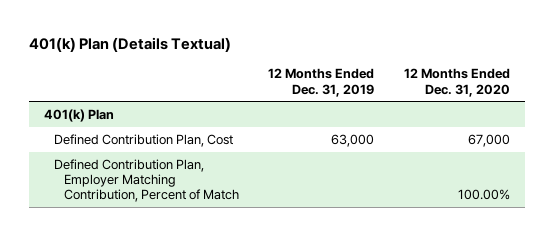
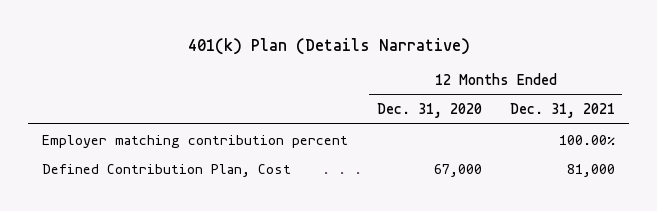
- 401(k) Plan (Details Textual)
+ 401(k) Plan (Details Narrative)
- | 12 Months Ended Dec. 31, 2019 | 12 Months Ended Dec. 31, 2020
+ | 12 Months Ended Dec. 31, 2020 | 12 Months Ended Dec. 31, 2021
- 401(k) Plan
+ Employer matching contribution percent | | 100.00%
- Defined Contribution Plan, Employer Matching Contribution, Percent of Match | | 100.00%

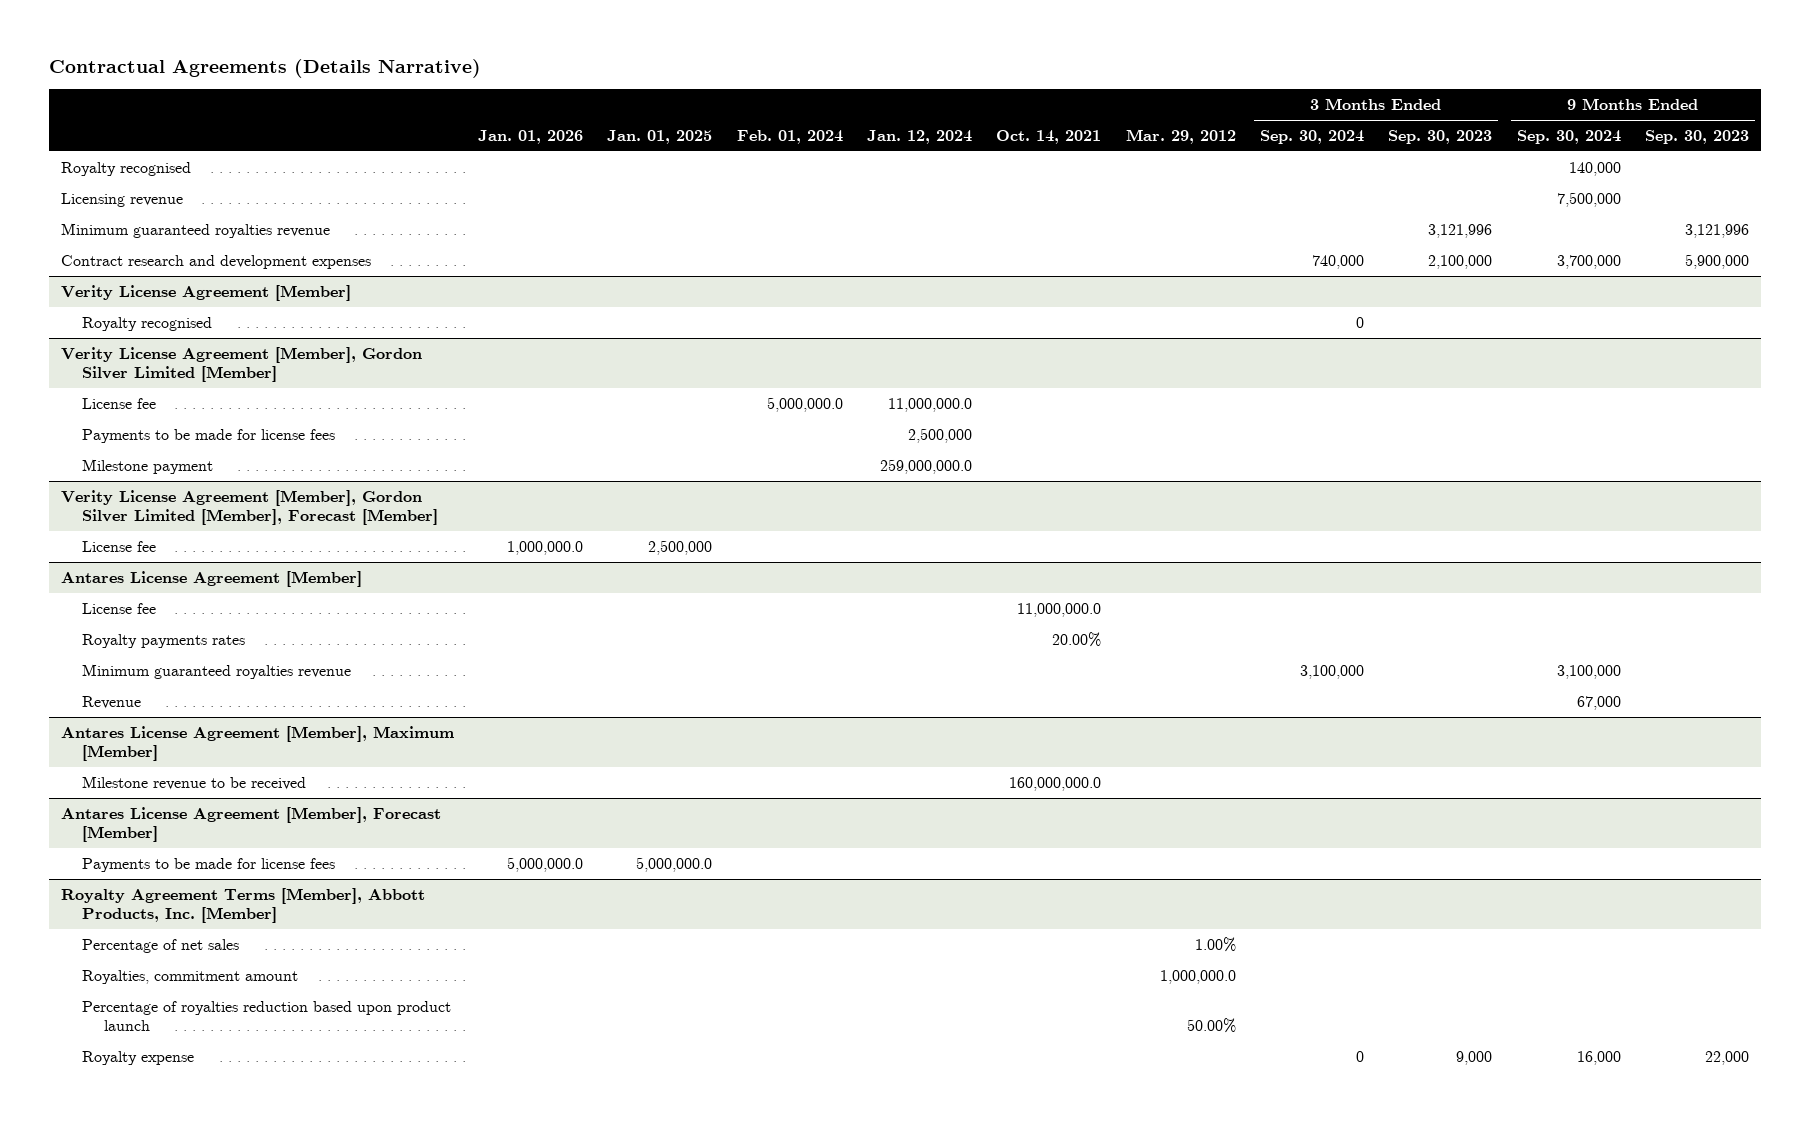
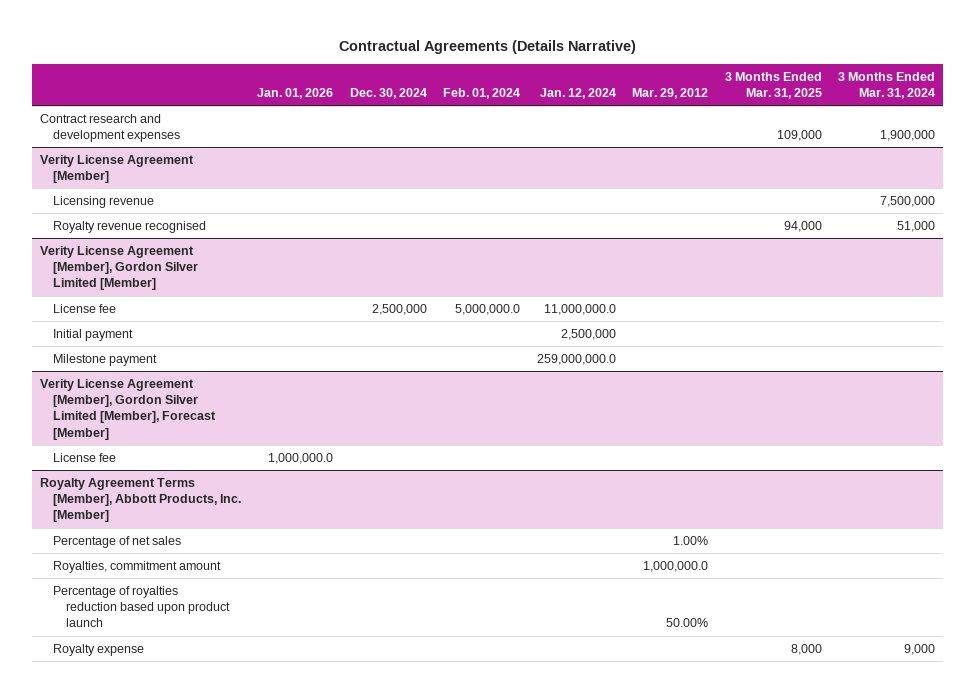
- | Jan. 01, 2026 | Jan. 01, 2025 | Feb. 01, 2024 | Jan. 12, 2024 | Oct. 14, 2021 | Mar. 29, 2012 | 3 Months Ended Sep. 30, 2024 | 3 Months Ended Sep. 30, 2023 | 9 Months Ended Sep. 30, 2024 | 9 Months Ended Sep. 30, 2023
+ | Jan. 01, 2026 | Dec. 30, 2024 | Feb. 01, 2024 | Jan. 12, 2024 | Mar. 29, 2012 | 3 Months Ended Mar. 31, 2025 | 3 Months Ended Mar. 31, 2024
- Royalty recognised | | | | | | | | | 140,000 |
- Licensing revenue | | | | | | | | | 7,500,000 |
- Minimum guaranteed royalties revenue | | | | | | | | 3,121,996 | | 3,121,996
@ Verity License Agreement [Member]
- Royalty recognised | | | | | | | 0 | | |
+ Licensing revenue | | | | | | | 7,500,000
+ Royalty revenue recognised | | | | | | 94,000 | 51,000
@ Verity License Agreement [Member], Gordon Silver Limited [Member]
- Payments to be made for license fees | | | | 2,500,000 | | | | | |
+ Initial payment | | | | 2,500,000 | | |
- Antares License Agreement [Member]
- License fee | | | | | 11,000,000.0 | | | | |
- Royalty payments rates | | | | | 20.00% | | | | |
- Minimum guaranteed royalties revenue | | | | | | | 3,100,000 | | 3,100,000 |
- Revenue | | | | | | | | | 67,000 |
- Antares License Agreement [Member], Maximum [Member]
- Milestone revenue to be received | | | | | 160,000,000.0 | | | | |
- Antares License Agreement [Member], Forecast [Member]
- Payments to be made for license fees | 5,000,000.0 | 5,000,000.0 | | | | | | | |

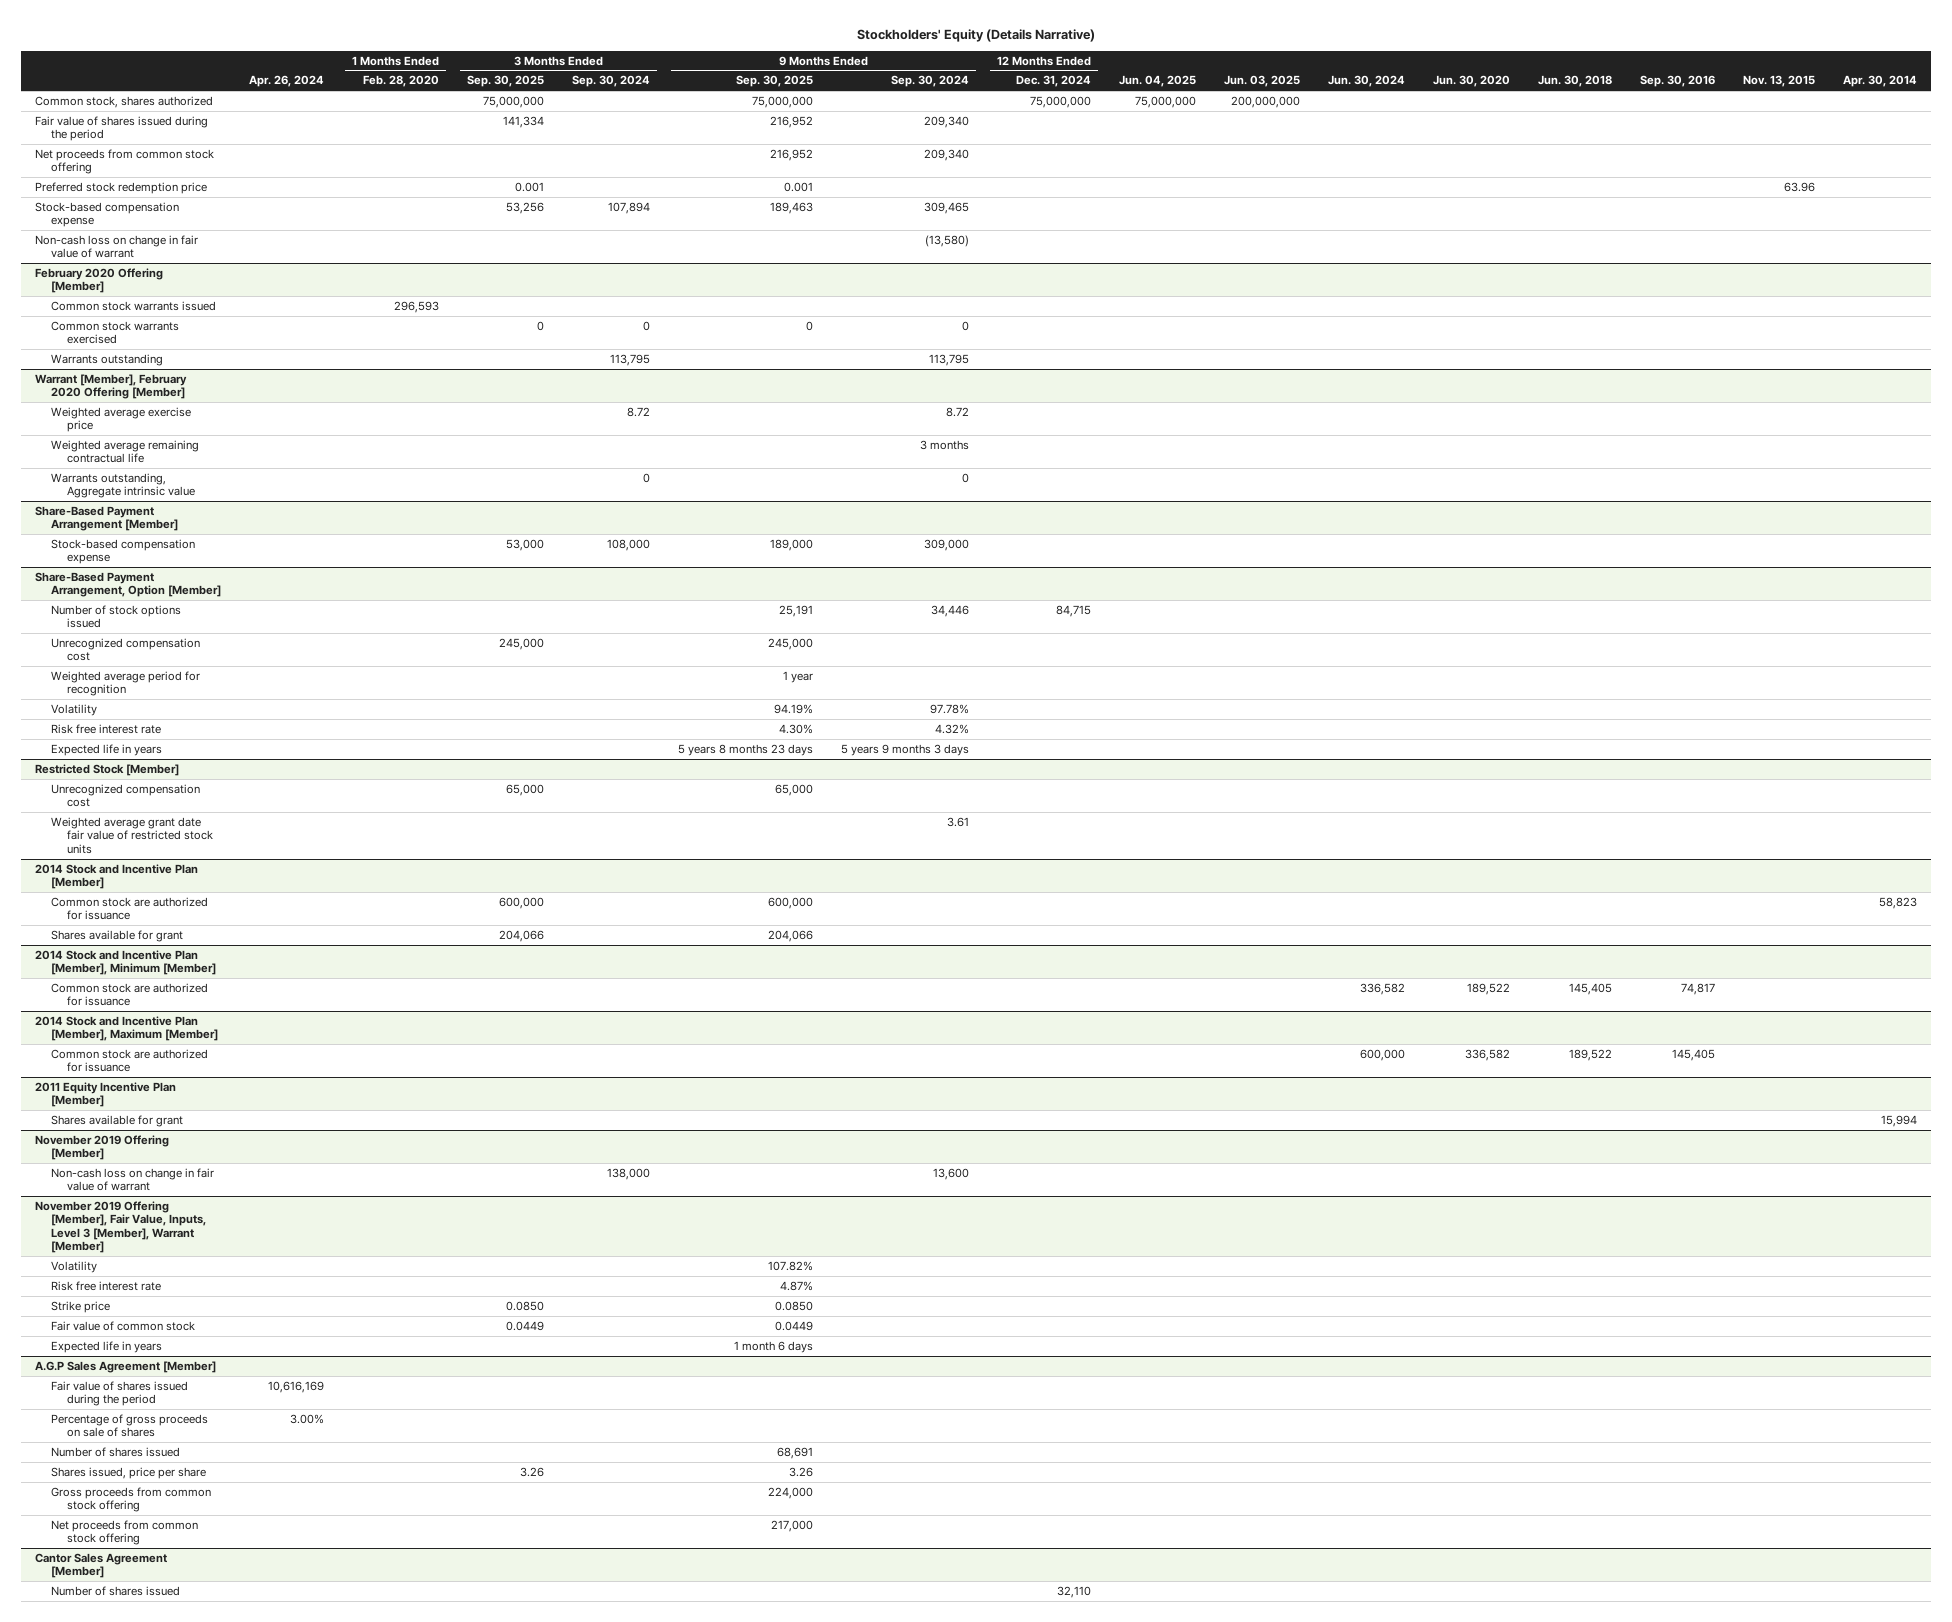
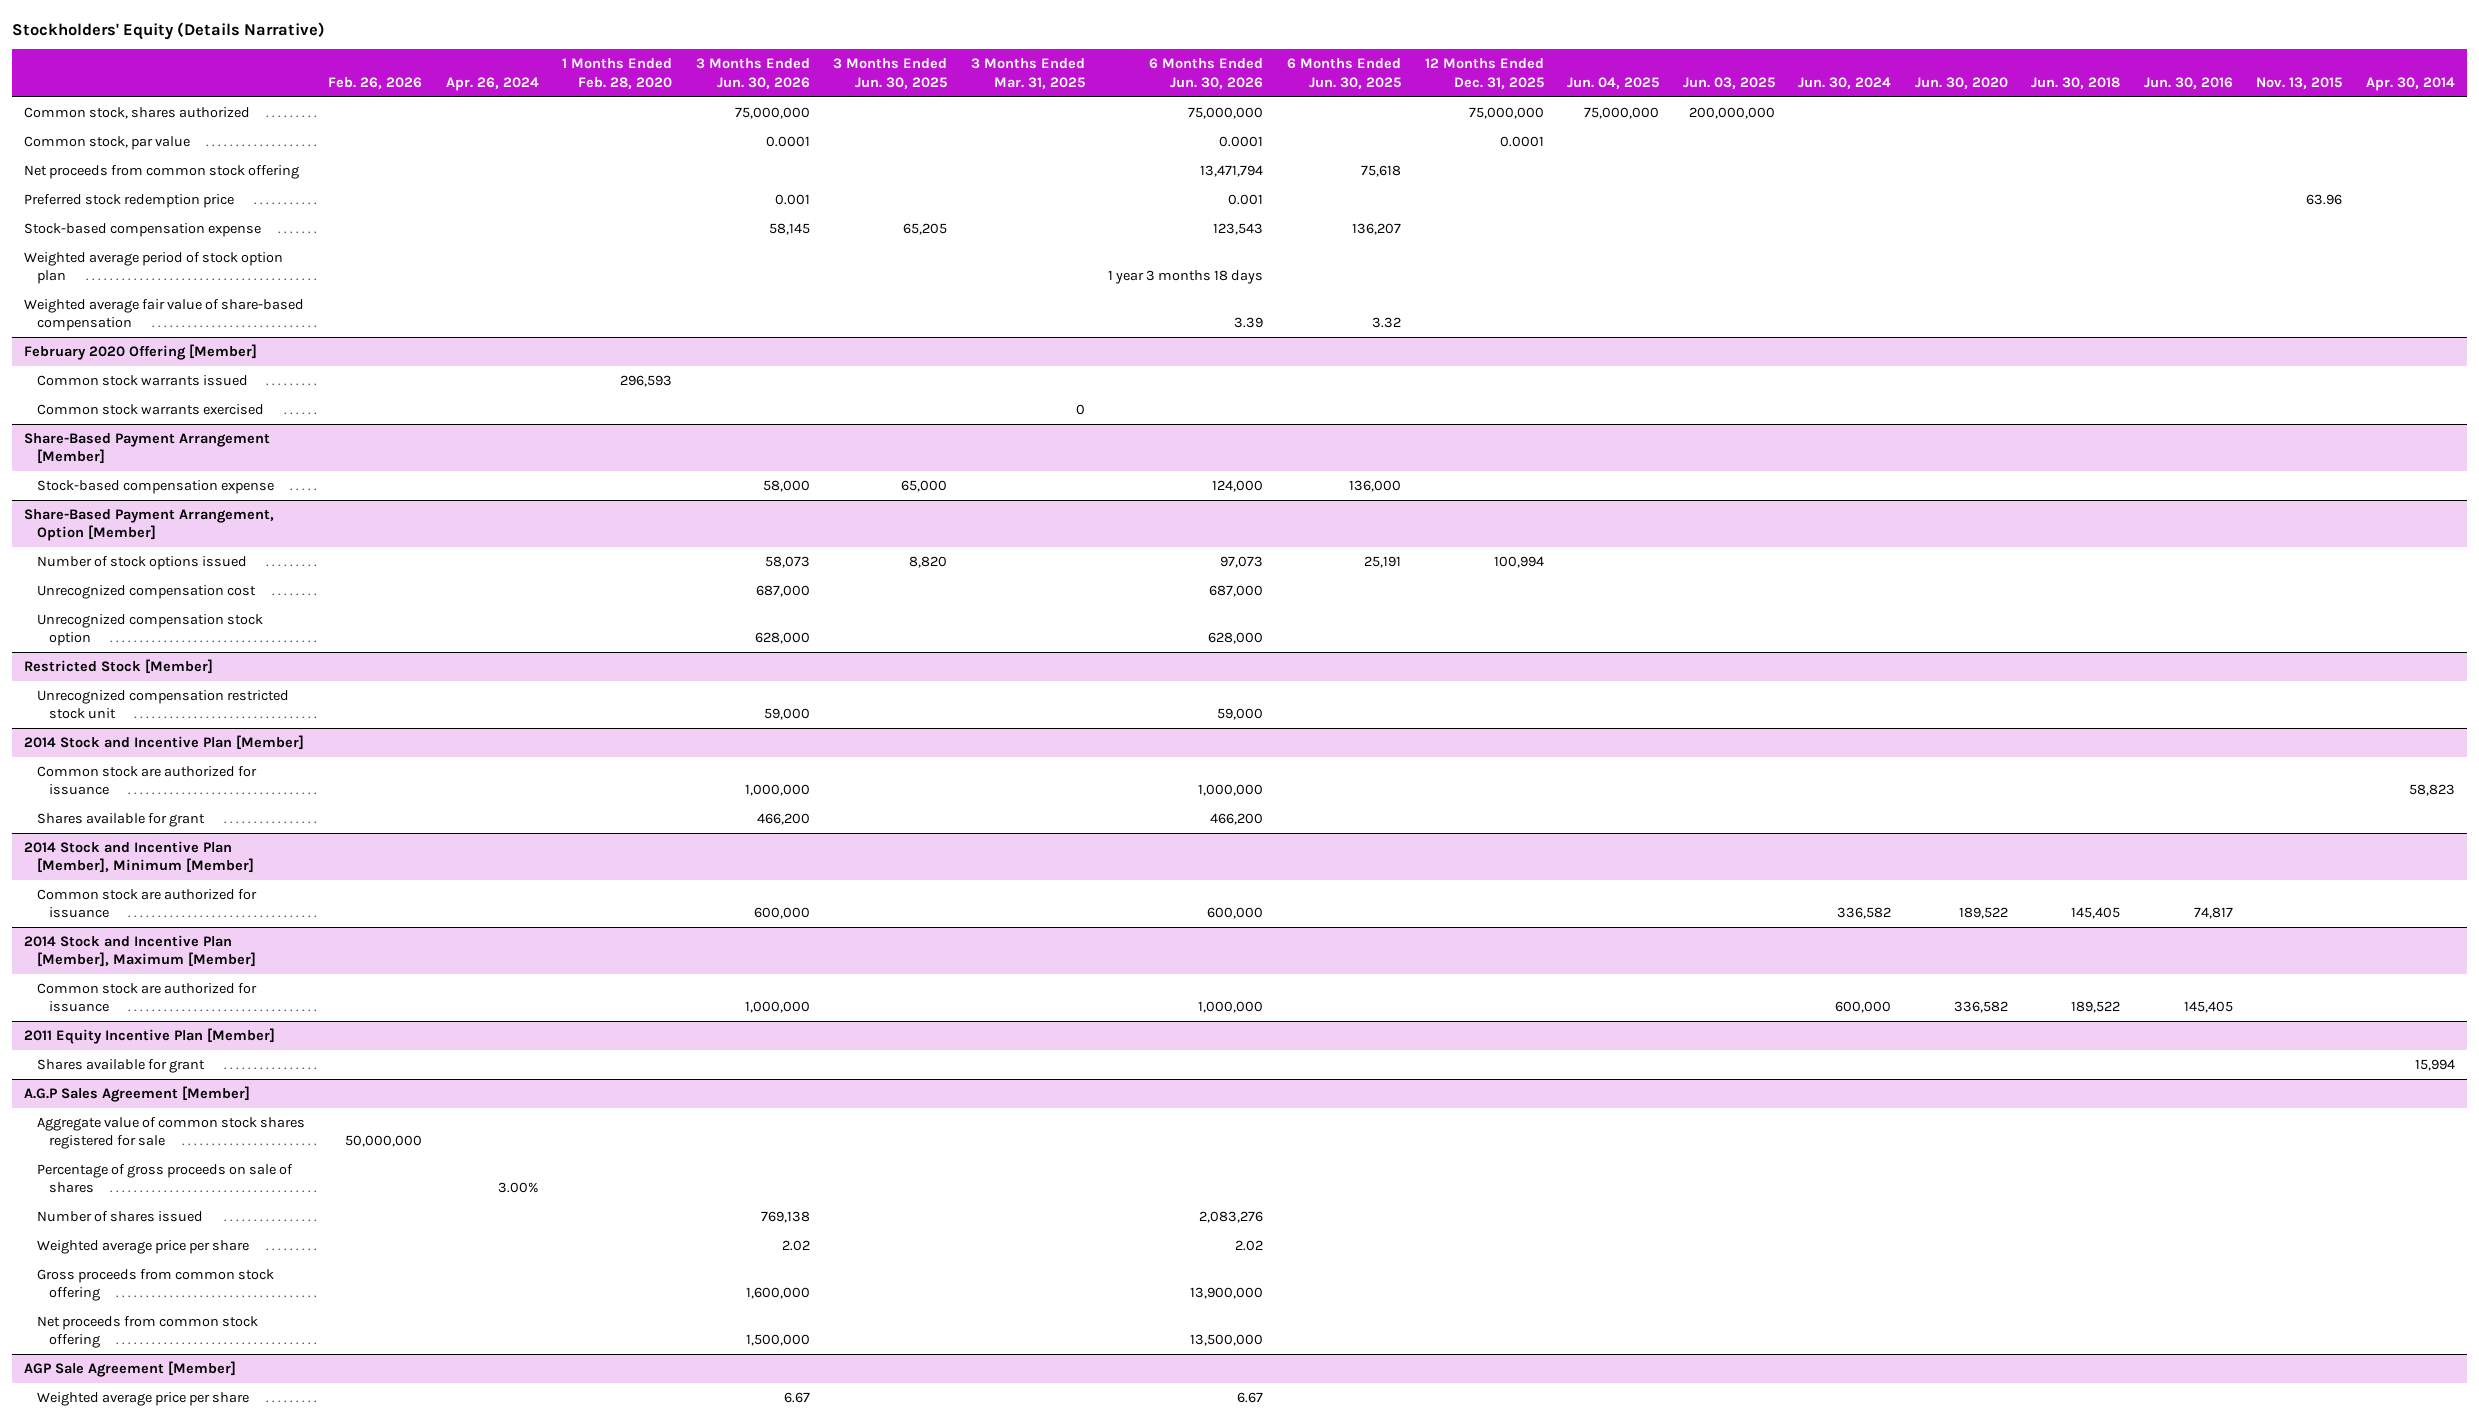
- | Apr. 26, 2024 | 1 Months Ended Feb. 28, 2020 | 3 Months Ended Sep. 30, 2025 | 3 Months Ended Sep. 30, 2024 | 9 Months Ended Sep. 30, 2025 | 9 Months Ended Sep. 30, 2024 | 12 Months Ended Dec. 31, 2024 | Jun. 04, 2025 | Jun. 03, 2025 | Jun. 30, 2024 | Jun. 30, 2020 | Jun. 30, 2018 | Sep. 30, 2016 | Nov. 13, 2015 | Apr. 30, 2014
+ | Feb. 26, 2026 | Apr. 26, 2024 | 1 Months Ended Feb. 28, 2020 | 3 Months Ended Jun. 30, 2026 | 3 Months Ended Jun. 30, 2025 | 3 Months Ended Mar. 31, 2025 | 6 Months Ended Jun. 30, 2026 | 6 Months Ended Jun. 30, 2025 | 12 Months Ended Dec. 31, 2025 | Jun. 04, 2025 | Jun. 03, 2025 | Jun. 30, 2024 | Jun. 30, 2020 | Jun. 30, 2018 | Jun. 30, 2016 | Nov. 13, 2015 | Apr. 30, 2014
- Fair value of shares issued during the period | | | 141,334 | | 216,952 | 209,340 | | | | | | | | |
+ Common stock, par value | | | | 0.0001 | | | 0.0001 | | 0.0001 | | | | | | | |
- Non-cash loss on change in fair value of warrant | | | | | | (13,580) | | | | | | | | |
+ Weighted average period of stock option plan | | | | | | | 1 year 3 months 18 days | | | | | | | | | |
+ Weighted average fair value of share-based compensation | | | | | | | 3.39 | 3.32 | | | | | | | | |
@ February 2020 Offering [Member]
- Warrants outstanding | | | | 113,795 | | 113,795 | | | | | | | | |
- Warrant [Member], February 2020 Offering [Member]
- Weighted average exercise price | | | | 8.72 | | 8.72 | | | | | | | | |
- Weighted average remaining contractual life | | | | | | 3 months | | | | | | | | |
- Warrants outstanding, Aggregate intrinsic value | | | | 0 | | 0 | | | | | | | | |
@ Share-Based Payment Arrangement, Option [Member]
- Weighted average period for recognition | | | | | 1 year | | | | | | | | | |
- Volatility | | | | | 94.19% | 97.78% | | | | | | | | |
- Risk free interest rate | | | | | 4.30% | 4.32% | | | | | | | | |
- Expected life in years | | | | | 5 years 8 months 23 days | 5 years 9 months 3 days | | | | | | | | |
+ Unrecognized compensation stock option | | | | 628,000 | | | 628,000 | | | | | | | | | |
@ Restricted Stock [Member]
- Unrecognized compensation cost | | | 65,000 | | 65,000 | | | | | | | | | |
- Weighted average grant date fair value of restricted stock units | | | | | | 3.61 | | | | | | | | |
+ Unrecognized compensation restricted stock unit | | | | 59,000 | | | 59,000 | | | | | | | | | |
- November 2019 Offering [Member]
- Non-cash loss on change in fair value of warrant | | | | 138,000 | | 13,600 | | | | | | | | |
- November 2019 Offering [Member], Fair Value, Inputs, Level 3 [Member], Warrant [Member]
- Volatility | | | | | 107.82% | | | | | | | | | |
- Risk free interest rate | | | | | 4.87% | | | | | | | | | |
- Strike price | | | 0.0850 | | 0.0850 | | | | | | | | | |
- Fair value of common stock | | | 0.0449 | | 0.0449 | | | | | | | | | |
- Expected life in years | | | | | 1 month 6 days | | | | | | | | | |
@ A.G.P Sales Agreement [Member]
- Fair value of shares issued during the period | 10,616,169 | | | | | | | | | | | | | |
+ Aggregate value of common stock shares registered for sale | 50,000,000 | | | | | | | | | | | | | | | |
- Shares issued, price per share | | | 3.26 | | 3.26 | | | | | | | | | |
+ Weighted average price per share | | | | 2.02 | | | 2.02 | | | | | | | | | |
- Cantor Sales Agreement [Member]
- Number of shares issued | | | | | | | 32,110 | | | | | | | |
+ AGP Sale Agreement [Member]
+ Weighted average price per share | | | | 6.67 | | | 6.67 | | | | | | | | | |

